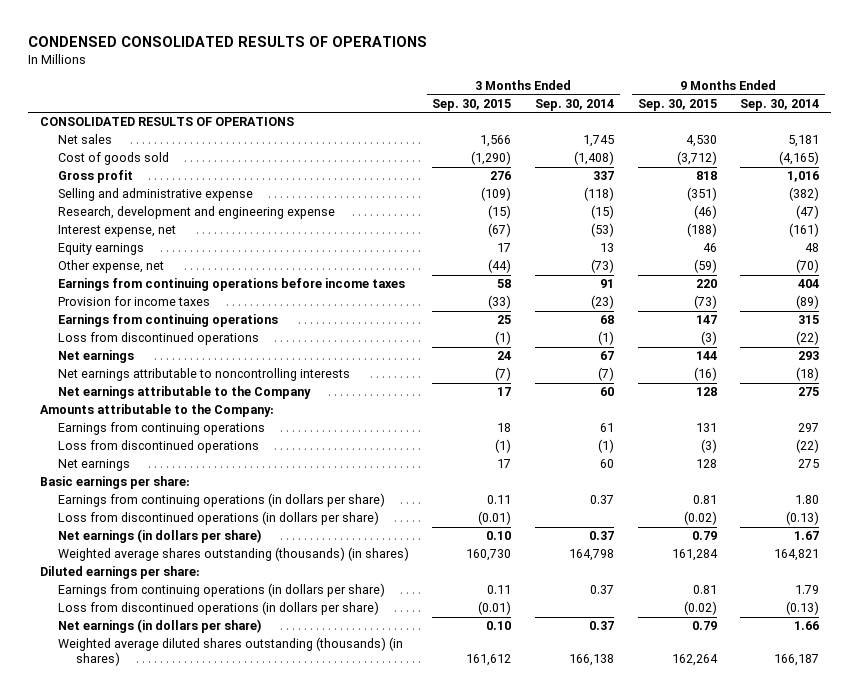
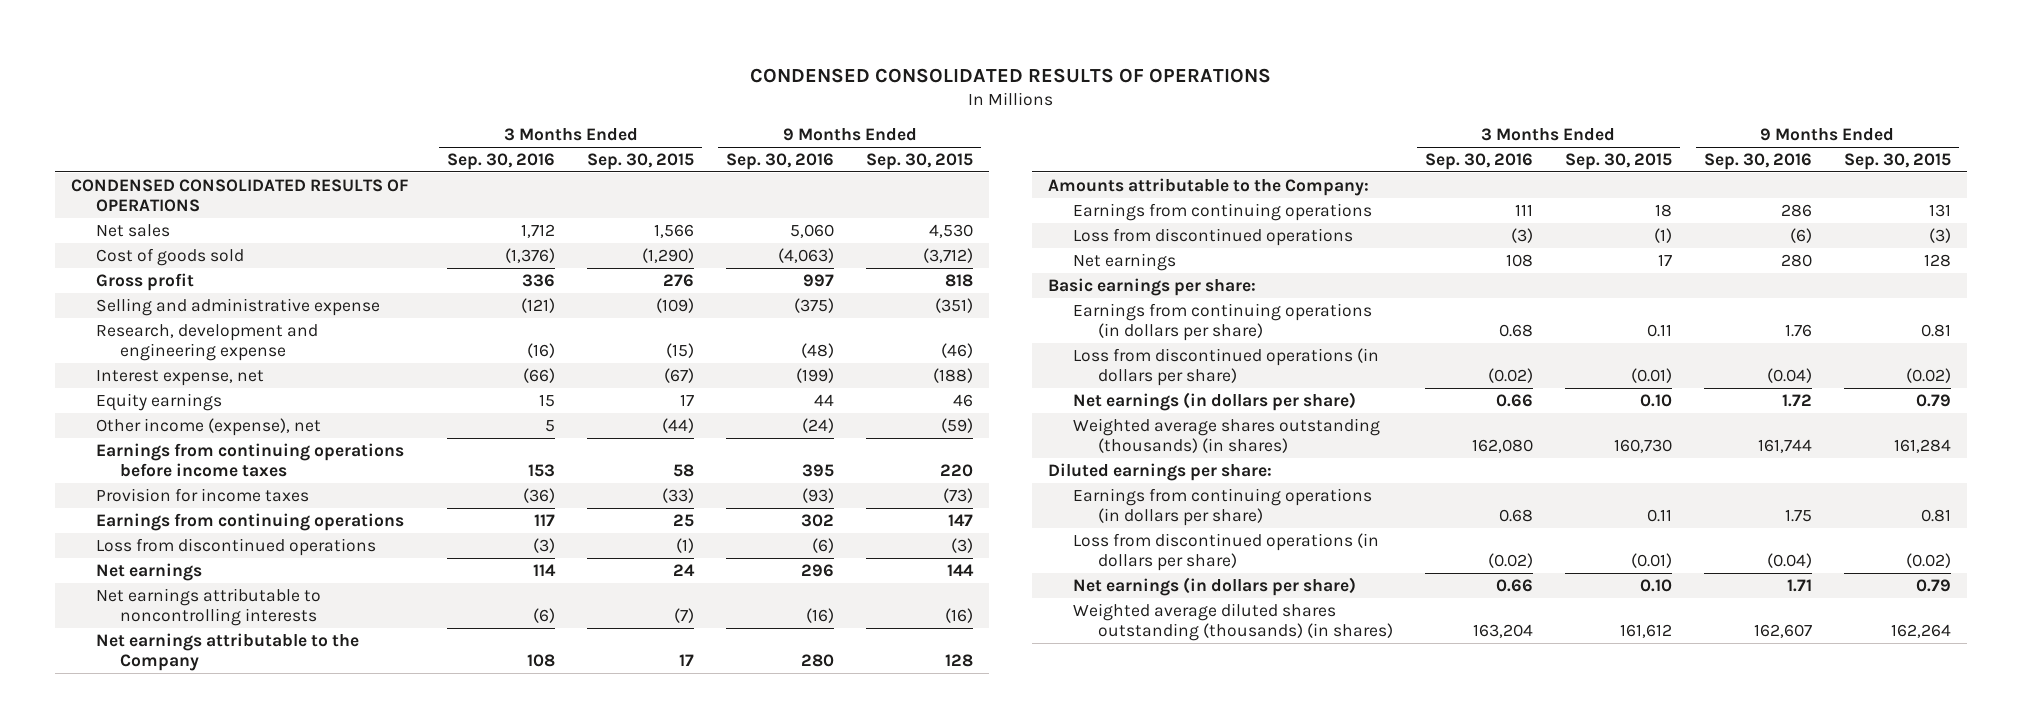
- | 3 Months Ended Sep. 30, 2015 | 3 Months Ended Sep. 30, 2014 | 9 Months Ended Sep. 30, 2015 | 9 Months Ended Sep. 30, 2014
+ | 3 Months Ended Sep. 30, 2016 | 3 Months Ended Sep. 30, 2015 | 9 Months Ended Sep. 30, 2016 | 9 Months Ended Sep. 30, 2015
- CONSOLIDATED RESULTS OF OPERATIONS
+ CONDENSED CONSOLIDATED RESULTS OF OPERATIONS
- Other expense, net | (44) | (73) | (59) | (70)
+ Other income (expense), net | 5 | (44) | (24) | (59)

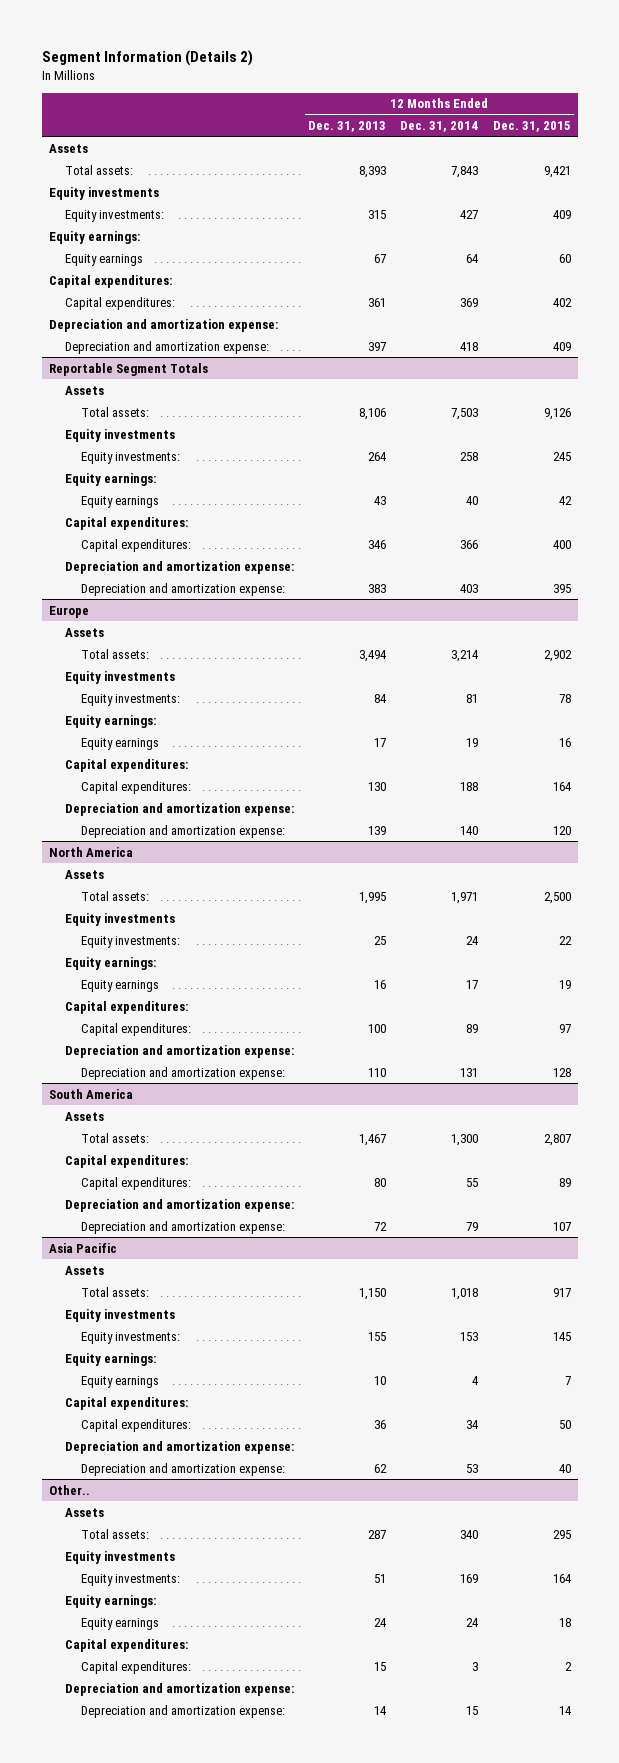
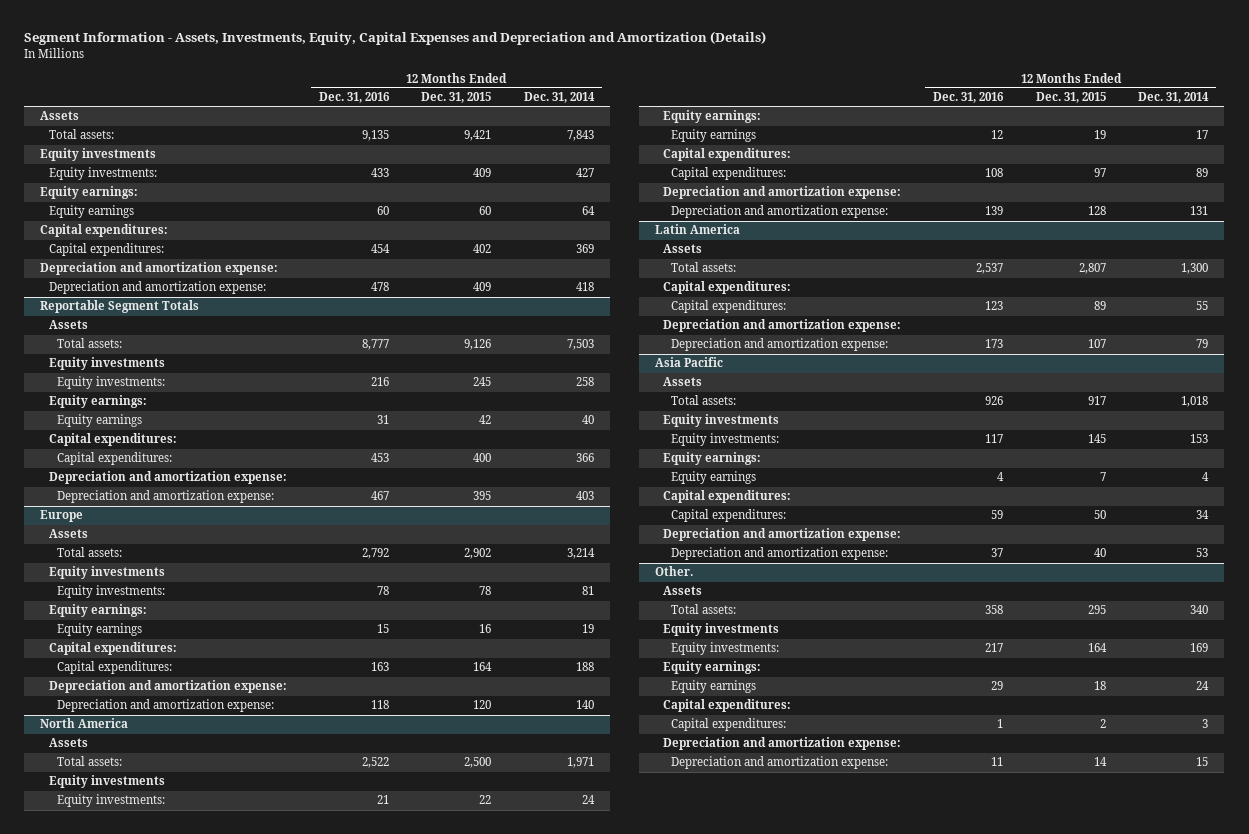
- Segment Information (Details 2)
+ Segment Information - Assets, Investments, Equity, Capital Expenses and Depreciation and Amortization (Details)
- | 12 Months Ended Dec. 31, 2013 | 12 Months Ended Dec. 31, 2014 | 12 Months Ended Dec. 31, 2015
+ | 12 Months Ended Dec. 31, 2016 | 12 Months Ended Dec. 31, 2015 | 12 Months Ended Dec. 31, 2014
- South America
+ Latin America
- Other..
+ Other.

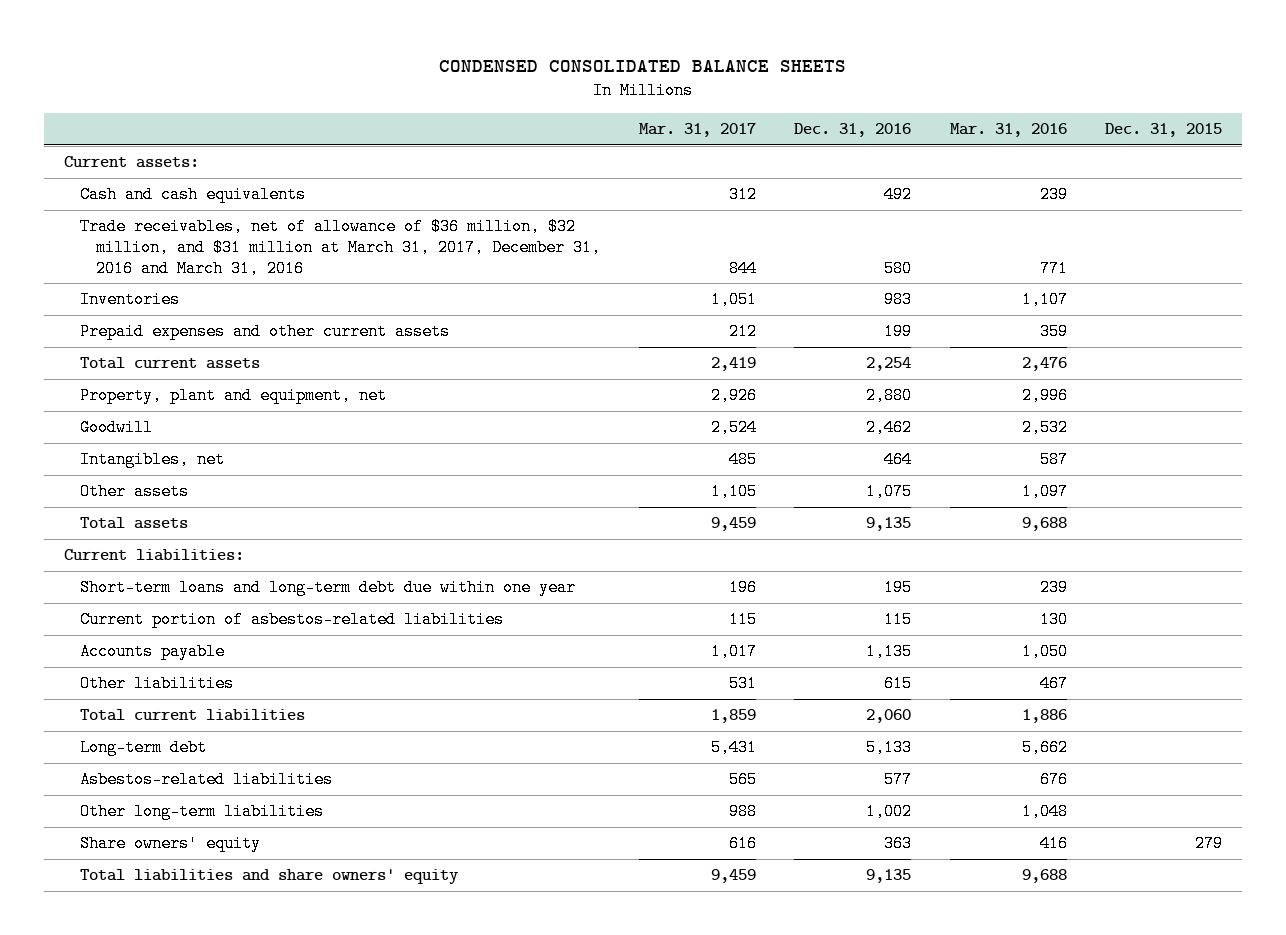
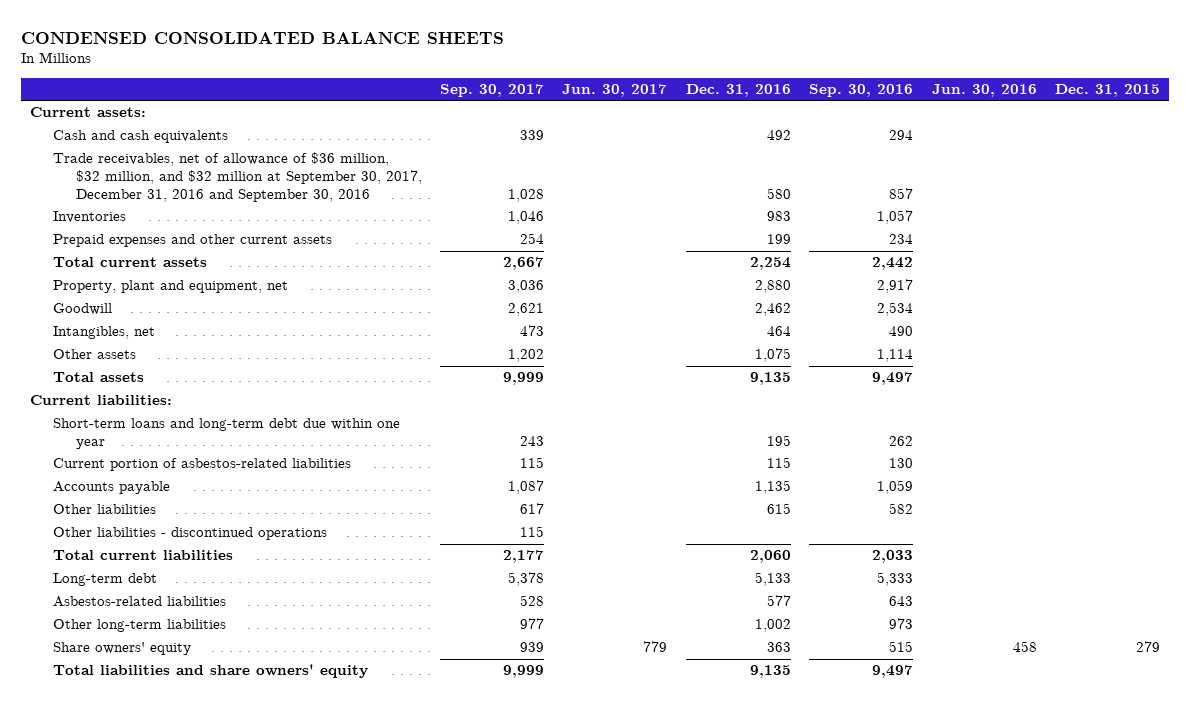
- | Mar. 31, 2017 | Dec. 31, 2016 | Mar. 31, 2016 | Dec. 31, 2015
+ | Sep. 30, 2017 | Jun. 30, 2017 | Dec. 31, 2016 | Sep. 30, 2016 | Jun. 30, 2016 | Dec. 31, 2015
- Trade receivables, net of allowance of $36 million, $32 million, and $31 million at March 31, 2017, December 31, 2016 and March 31, 2016 | 844 | 580 | 771 |
+ Trade receivables, net of allowance of $36 million, $32 million, and $32 million at September 30, 2017, December 31, 2016 and September 30, 2016 | 1,028 | | 580 | 857 | |
+ Other liabilities - discontinued operations | 115 | | | | |

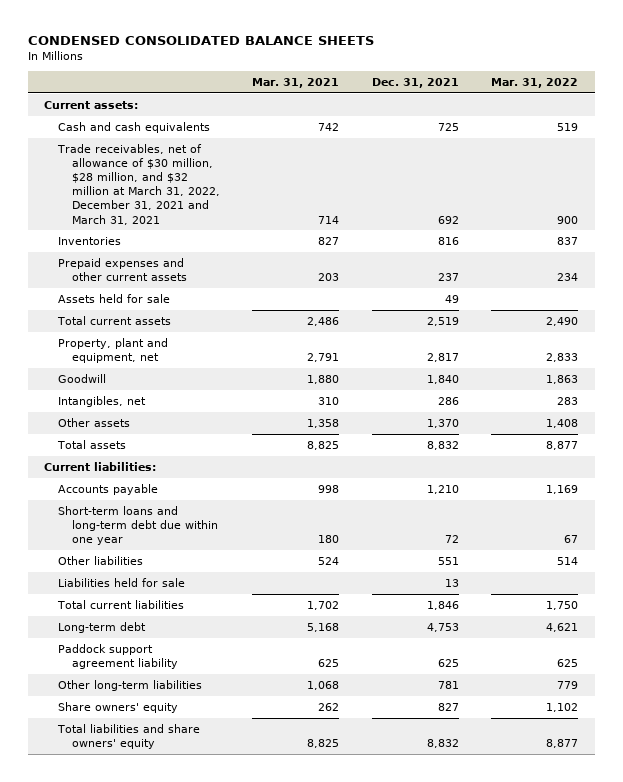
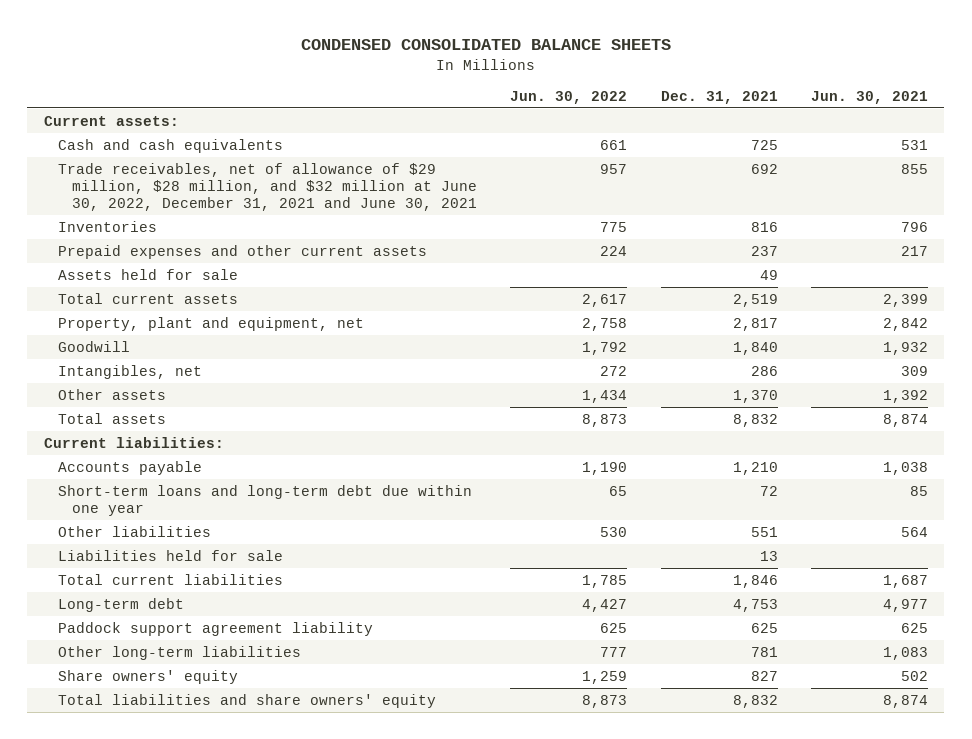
- | Mar. 31, 2021 | Dec. 31, 2021 | Mar. 31, 2022
+ | Jun. 30, 2022 | Dec. 31, 2021 | Jun. 30, 2021
- Trade receivables, net of allowance of $30 million, $28 million, and $32 million at March 31, 2022, December 31, 2021 and March 31, 2021 | 714 | 692 | 900
+ Trade receivables, net of allowance of $29 million, $28 million, and $32 million at June 30, 2022, December 31, 2021 and June 30, 2021 | 957 | 692 | 855

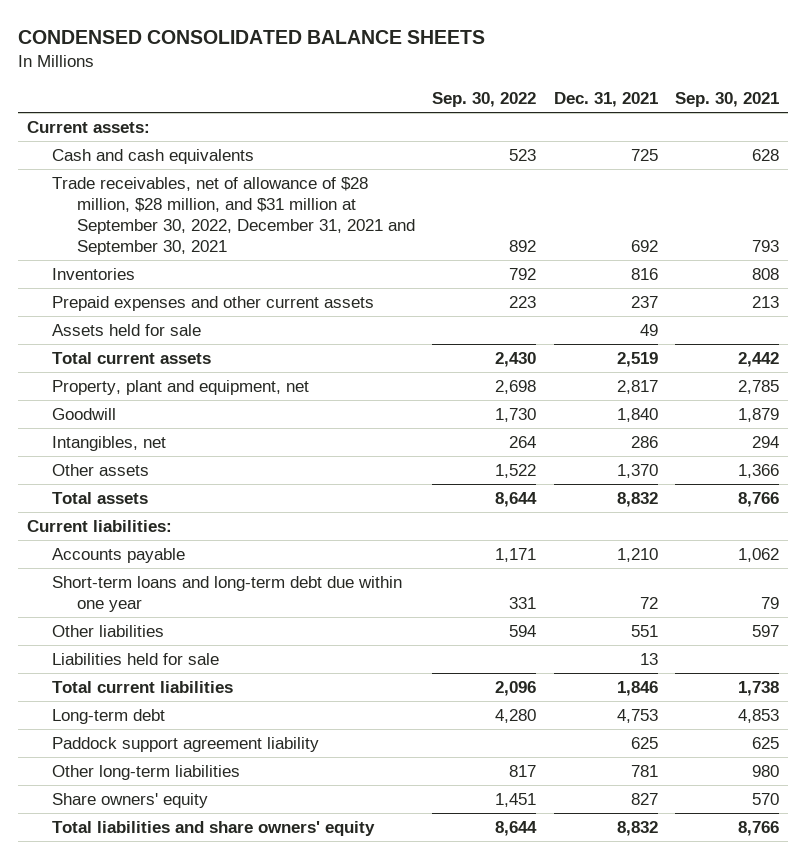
- | Jun. 30, 2022 | Dec. 31, 2021 | Jun. 30, 2021
+ | Sep. 30, 2022 | Dec. 31, 2021 | Sep. 30, 2021
- Trade receivables, net of allowance of $29 million, $28 million, and $32 million at June 30, 2022, December 31, 2021 and June 30, 2021 | 957 | 692 | 855
+ Trade receivables, net of allowance of $28 million, $28 million, and $31 million at September 30, 2022, December 31, 2021 and September 30, 2021 | 892 | 692 | 793

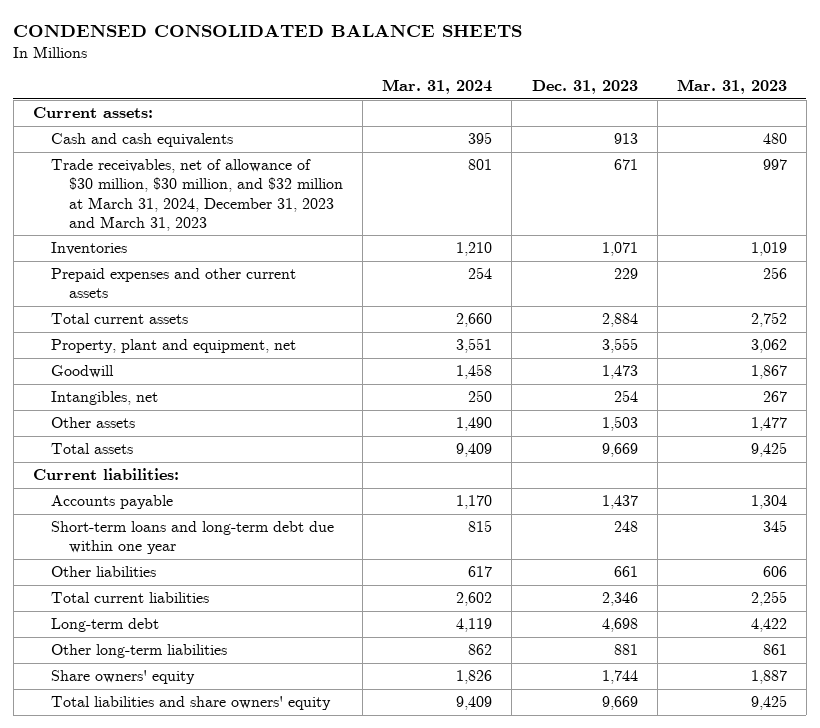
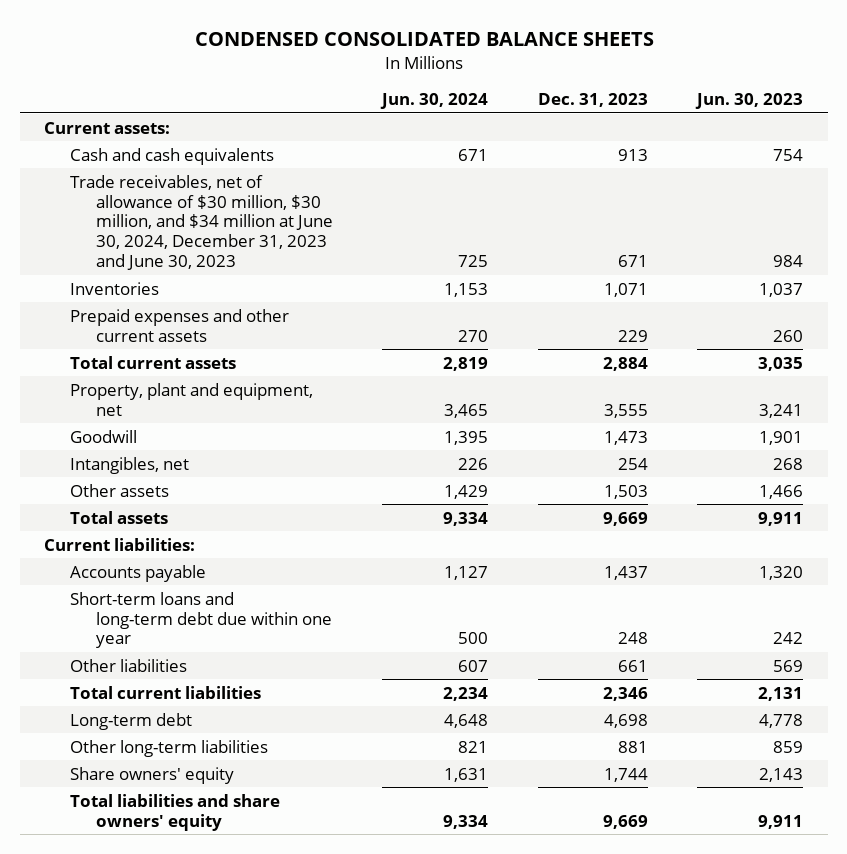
- | Mar. 31, 2024 | Dec. 31, 2023 | Mar. 31, 2023
+ | Jun. 30, 2024 | Dec. 31, 2023 | Jun. 30, 2023
- Trade receivables, net of allowance of $30 million, $30 million, and $32 million at March 31, 2024, December 31, 2023 and March 31, 2023 | 801 | 671 | 997
+ Trade receivables, net of allowance of $30 million, $30 million, and $34 million at June 30, 2024, December 31, 2023 and June 30, 2023 | 725 | 671 | 984

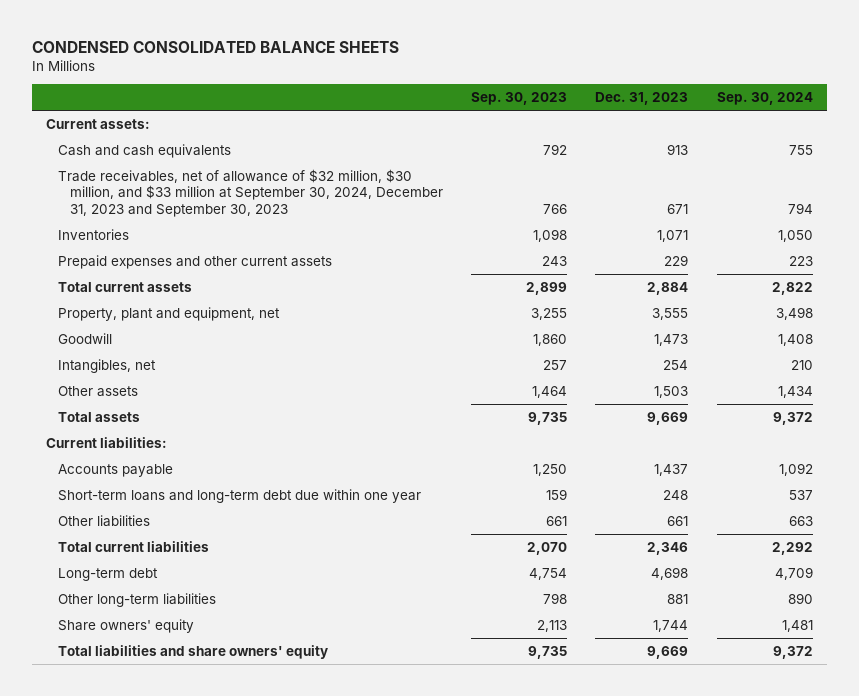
- | Jun. 30, 2024 | Dec. 31, 2023 | Jun. 30, 2023
+ | Sep. 30, 2023 | Dec. 31, 2023 | Sep. 30, 2024
- Trade receivables, net of allowance of $30 million, $30 million, and $34 million at June 30, 2024, December 31, 2023 and June 30, 2023 | 725 | 671 | 984
+ Trade receivables, net of allowance of $32 million, $30 million, and $33 million at September 30, 2024, December 31, 2023 and September 30, 2023 | 766 | 671 | 794

